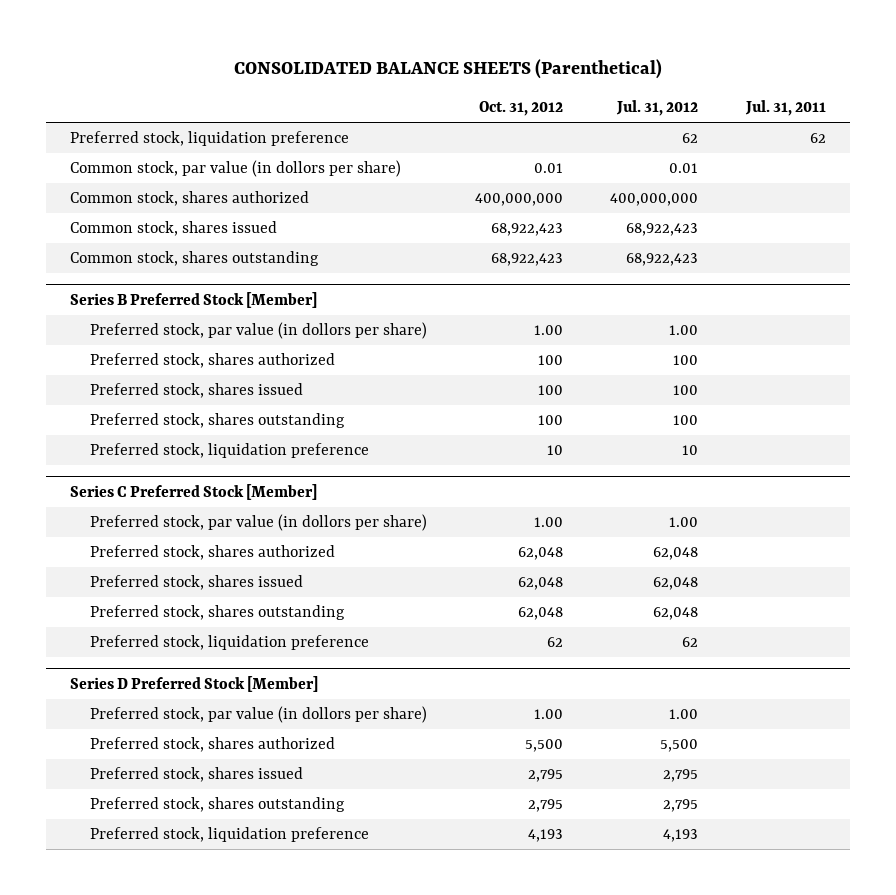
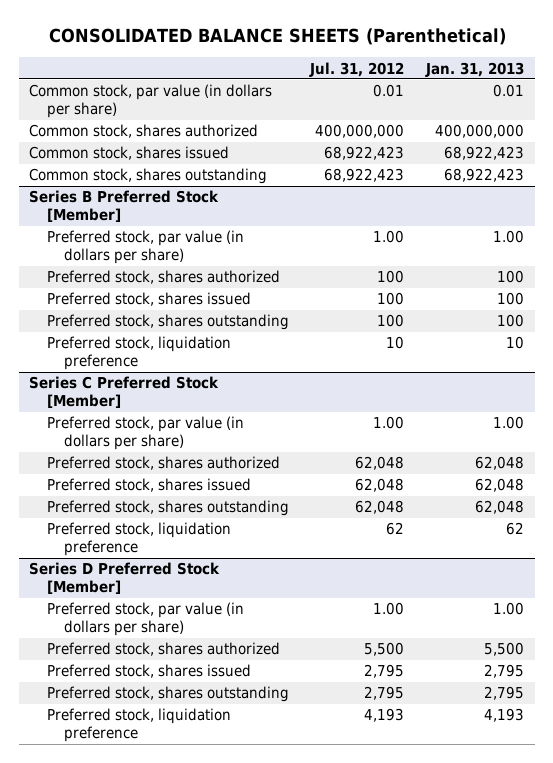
- | Oct. 31, 2012 | Jul. 31, 2012 | Jul. 31, 2011
+ | Jul. 31, 2012 | Jan. 31, 2013
- Preferred stock, liquidation preference | | 62 | 62
- Common stock, par value (in dollors per share) | 0.01 | 0.01 |
+ Common stock, par value (in dollars per share) | 0.01 | 0.01
@ Series B Preferred Stock [Member]
- Preferred stock, par value (in dollors per share) | 1.00 | 1.00 |
+ Preferred stock, par value (in dollars per share) | 1.00 | 1.00
@ Series C Preferred Stock [Member]
- Preferred stock, par value (in dollors per share) | 1.00 | 1.00 |
+ Preferred stock, par value (in dollars per share) | 1.00 | 1.00
@ Series D Preferred Stock [Member]
- Preferred stock, par value (in dollors per share) | 1.00 | 1.00 |
+ Preferred stock, par value (in dollars per share) | 1.00 | 1.00

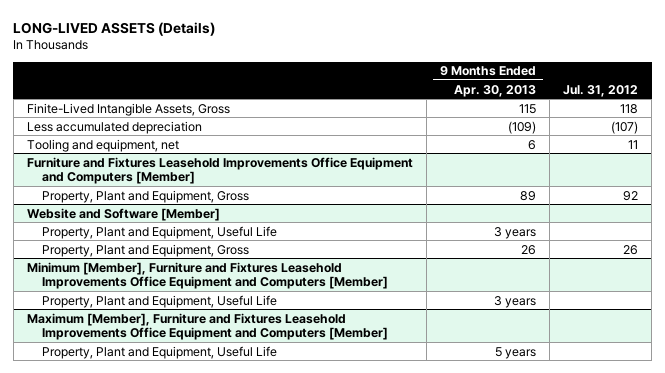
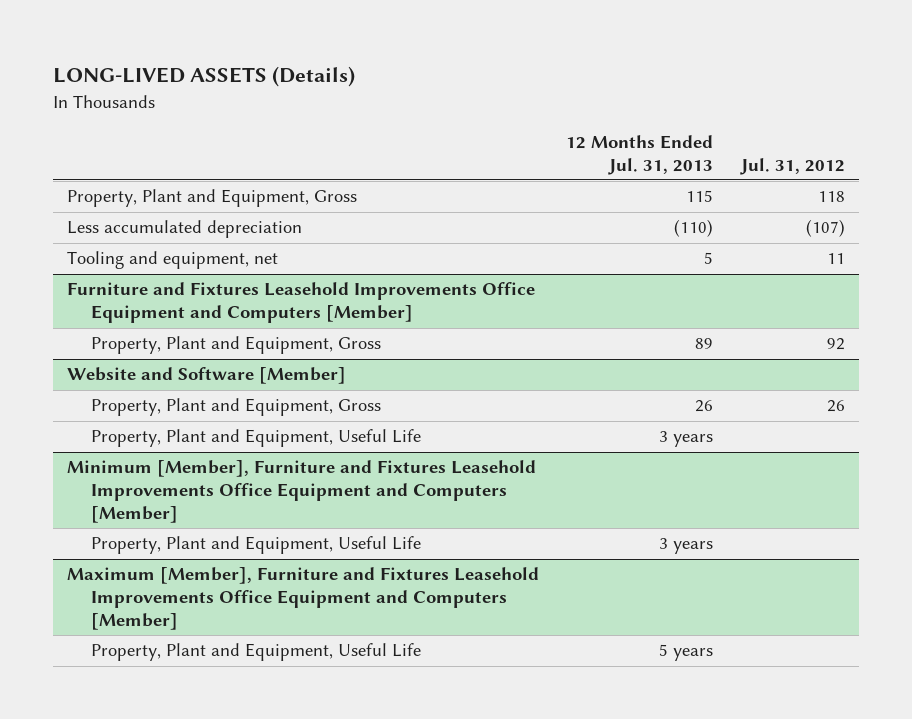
- | 9 Months Ended Apr. 30, 2013 | Jul. 31, 2012
+ | 12 Months Ended Jul. 31, 2013 | Jul. 31, 2012
- Finite-Lived Intangible Assets, Gross | 115 | 118
+ Property, Plant and Equipment, Gross | 115 | 118
@ Website and Software [Member]
moved down: Property, Plant and Equipment, Useful Life | 3 years |

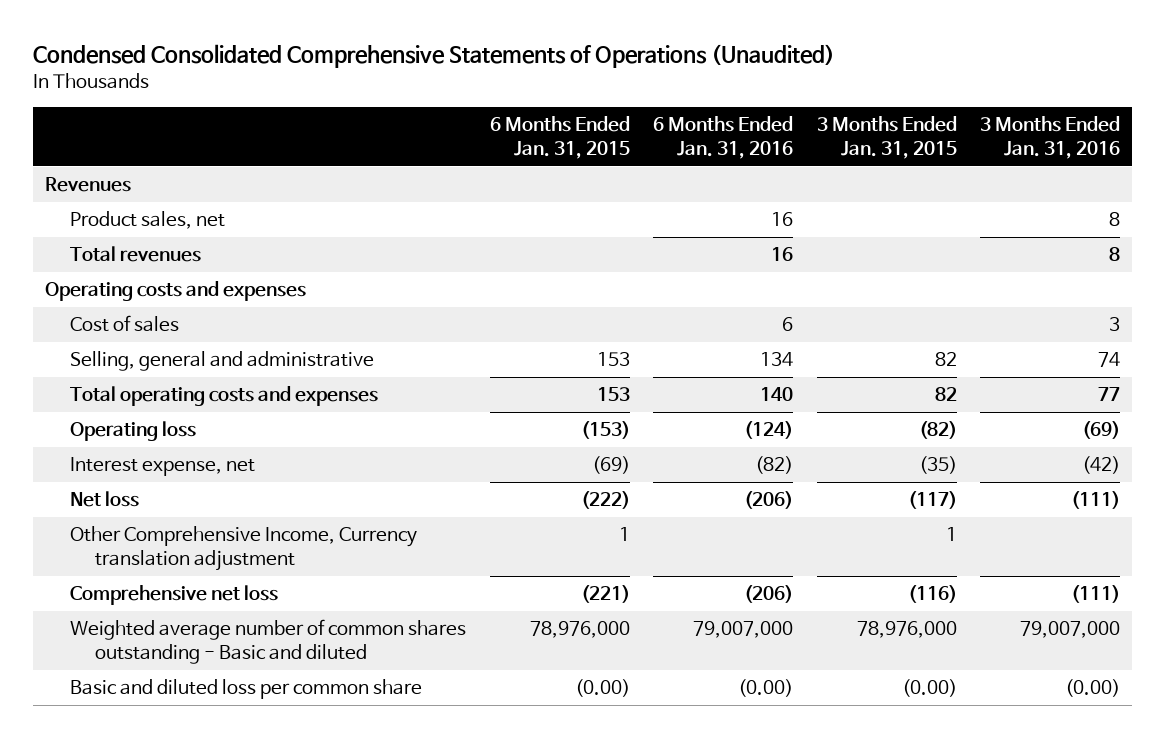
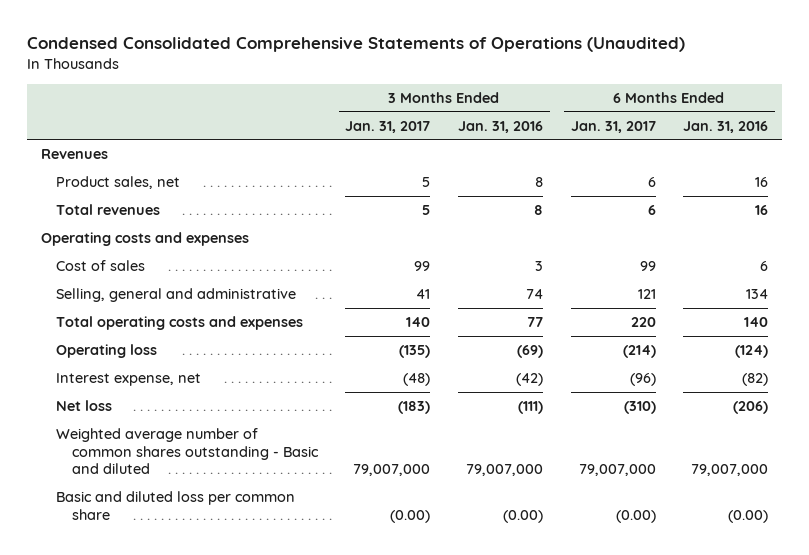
- | 6 Months Ended Jan. 31, 2015 | 6 Months Ended Jan. 31, 2016 | 3 Months Ended Jan. 31, 2015 | 3 Months Ended Jan. 31, 2016
+ | 3 Months Ended Jan. 31, 2017 | 3 Months Ended Jan. 31, 2016 | 6 Months Ended Jan. 31, 2017 | 6 Months Ended Jan. 31, 2016
- Other Comprehensive Income, Currency translation adjustment | 1 | | 1 |
- Comprehensive net loss | (221) | (206) | (116) | (111)

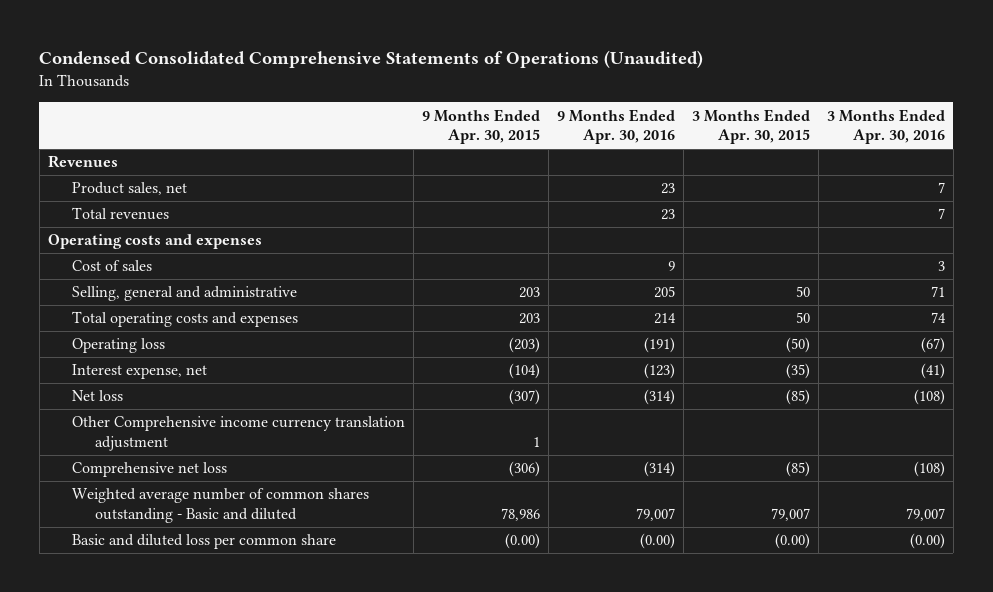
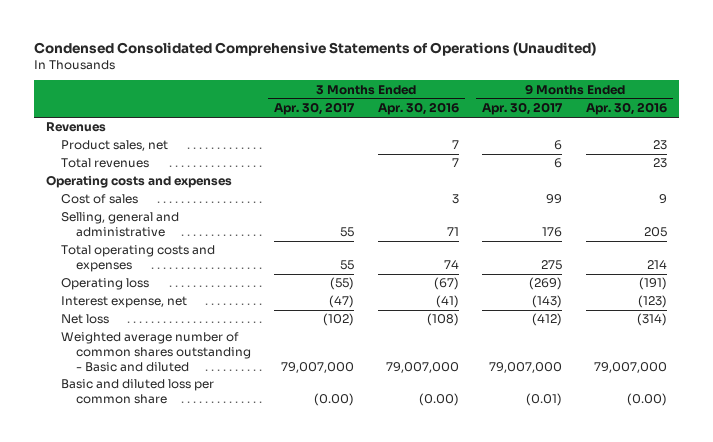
- | 9 Months Ended Apr. 30, 2015 | 9 Months Ended Apr. 30, 2016 | 3 Months Ended Apr. 30, 2015 | 3 Months Ended Apr. 30, 2016
+ | 3 Months Ended Apr. 30, 2017 | 3 Months Ended Apr. 30, 2016 | 9 Months Ended Apr. 30, 2017 | 9 Months Ended Apr. 30, 2016
- Other Comprehensive income currency translation adjustment | 1 | | |
- Comprehensive net loss | (306) | (314) | (85) | (108)
- Weighted average number of common shares outstanding - Basic and diluted | 78,986 | 79,007 | 79,007 | 79,007
+ Weighted average number of common shares outstanding - Basic and diluted | 79,007,000 | 79,007,000 | 79,007,000 | 79,007,000

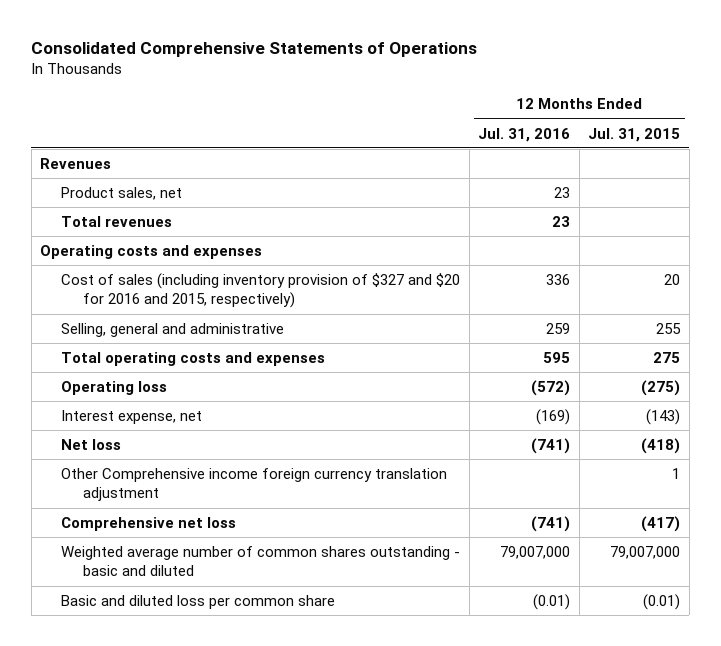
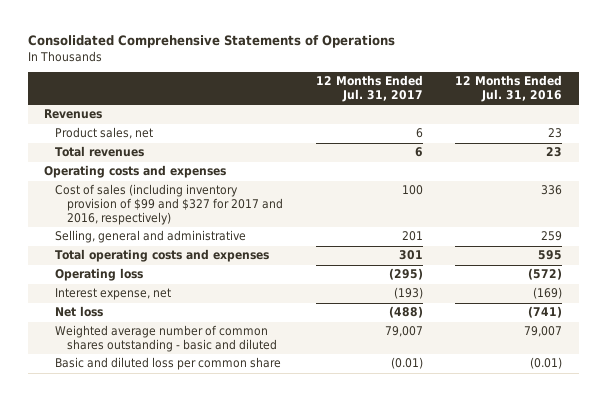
- | 12 Months Ended Jul. 31, 2016 | 12 Months Ended Jul. 31, 2015
+ | 12 Months Ended Jul. 31, 2017 | 12 Months Ended Jul. 31, 2016
- Cost of sales (including inventory provision of $327 and $20 for 2016 and 2015, respectively) | 336 | 20
+ Cost of sales (including inventory provision of $99 and $327 for 2017 and 2016, respectively) | 100 | 336
- Other Comprehensive income foreign currency translation adjustment | | 1
- Comprehensive net loss | (741) | (417)
- Weighted average number of common shares outstanding - basic and diluted | 79,007,000 | 79,007,000
+ Weighted average number of common shares outstanding - basic and diluted | 79,007 | 79,007

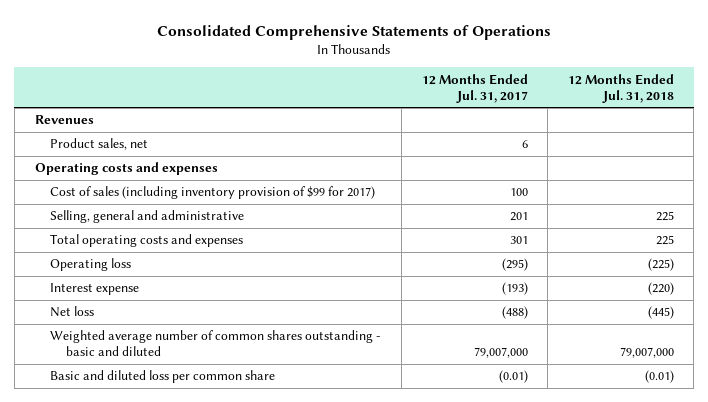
- | 12 Months Ended Jul. 31, 2017 | 12 Months Ended Jul. 31, 2016
+ | 12 Months Ended Jul. 31, 2017 | 12 Months Ended Jul. 31, 2018
- Total revenues | 6 | 23
- Cost of sales (including inventory provision of $99 and $327 for 2017 and 2016, respectively) | 100 | 336
+ Cost of sales (including inventory provision of $99 for 2017) | 100 |
- Interest expense, net | (193) | (169)
+ Interest expense | (193) | (220)
- Weighted average number of common shares outstanding - basic and diluted | 79,007 | 79,007
+ Weighted average number of common shares outstanding - basic and diluted | 79,007,000 | 79,007,000

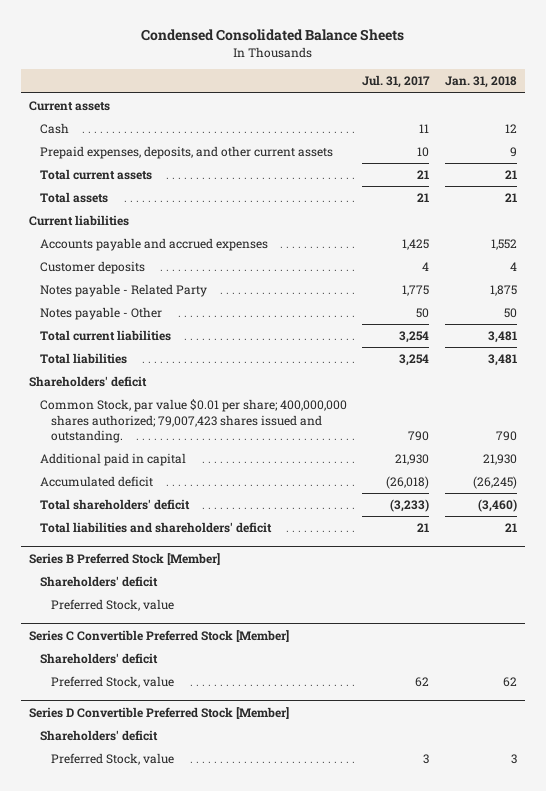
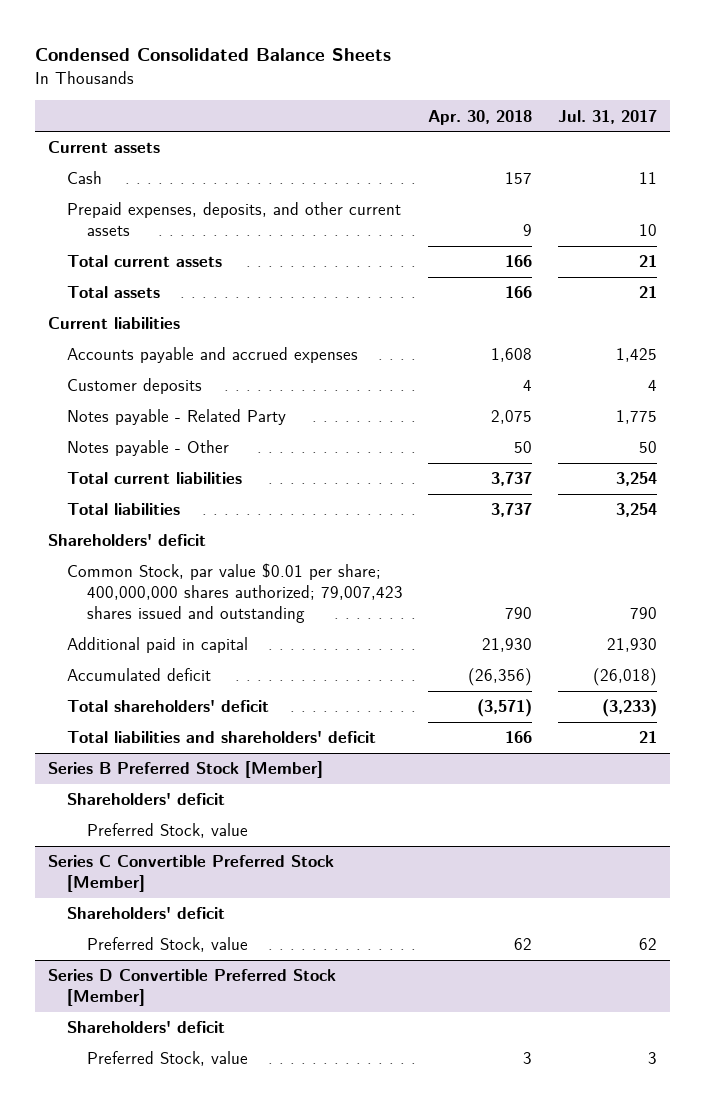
- | Jul. 31, 2017 | Jan. 31, 2018
+ | Apr. 30, 2018 | Jul. 31, 2017
- Common Stock, par value $0.01 per share; 400,000,000 shares authorized; 79,007,423 shares issued and outstanding. | 790 | 790
+ Common Stock, par value $0.01 per share; 400,000,000 shares authorized; 79,007,423 shares issued and outstanding | 790 | 790

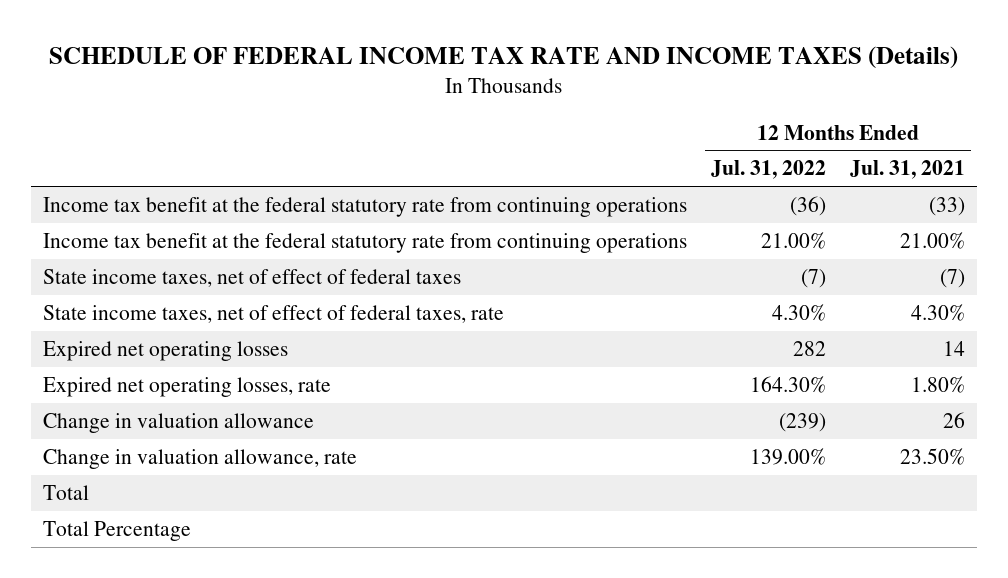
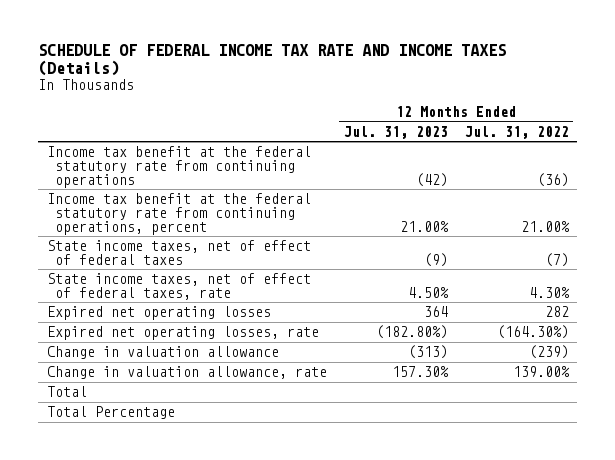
- | 12 Months Ended Jul. 31, 2022 | 12 Months Ended Jul. 31, 2021
+ | 12 Months Ended Jul. 31, 2023 | 12 Months Ended Jul. 31, 2022
- Income tax benefit at the federal statutory rate from continuing operations | 21.00% | 21.00%
+ Income tax benefit at the federal statutory rate from continuing operations, percent | 21.00% | 21.00%
- Expired net operating losses, rate | 164.30% | 1.80%
+ Expired net operating losses, rate | (182.80%) | (164.30%)

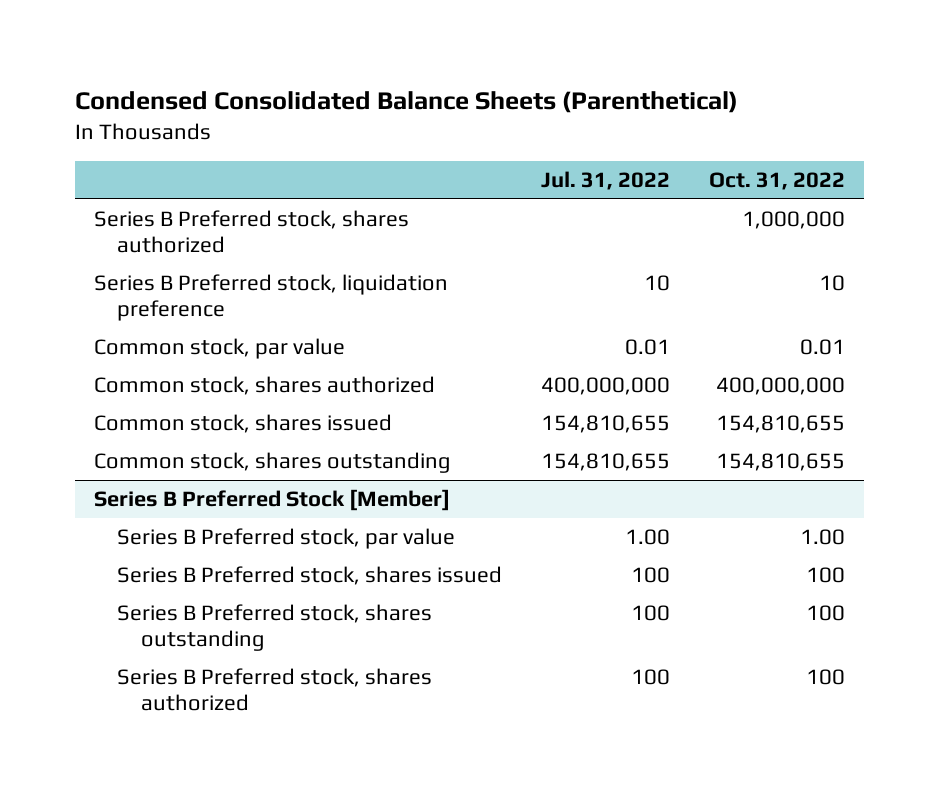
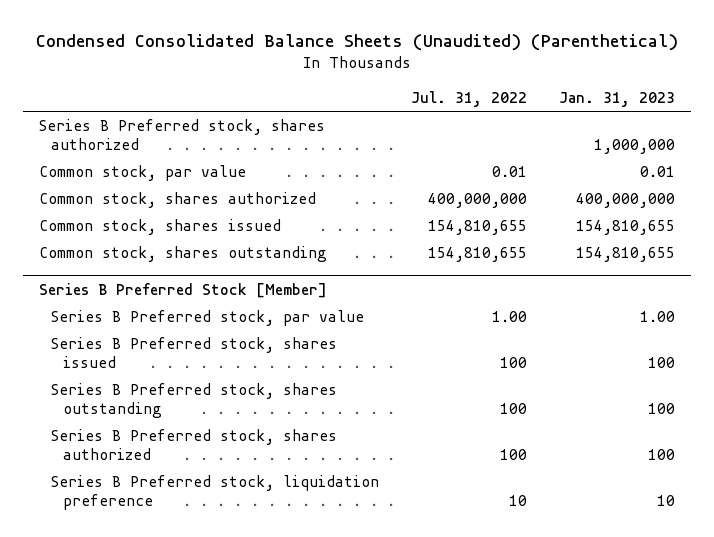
- Condensed Consolidated Balance Sheets (Parenthetical)
+ Condensed Consolidated Balance Sheets (Unaudited) (Parenthetical)
- | Jul. 31, 2022 | Oct. 31, 2022
+ | Jul. 31, 2022 | Jan. 31, 2023
- Series B Preferred stock, liquidation preference | 10 | 10
@ Series B Preferred Stock [Member]
+ Series B Preferred stock, liquidation preference | 10 | 10

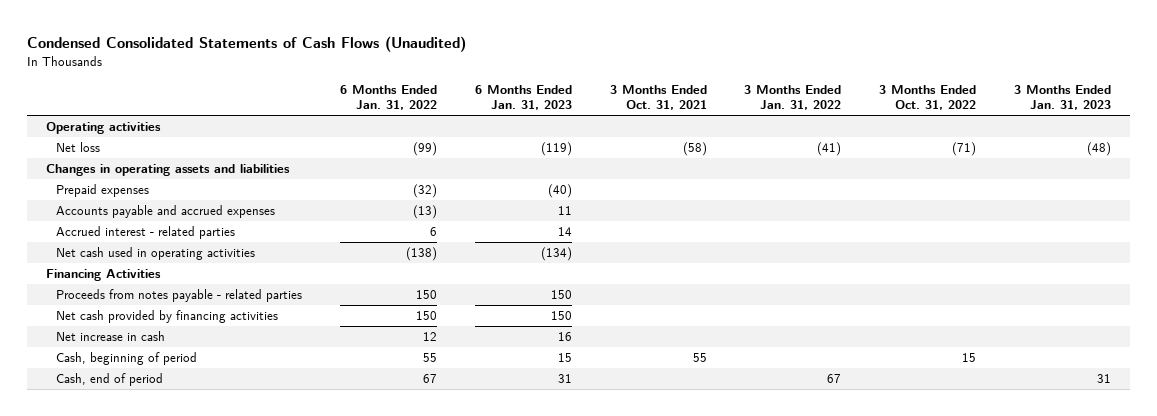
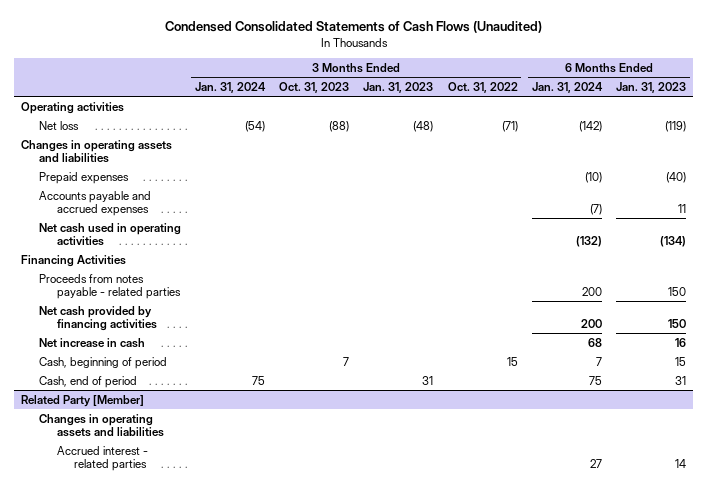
- | 6 Months Ended Jan. 31, 2022 | 6 Months Ended Jan. 31, 2023 | 3 Months Ended Oct. 31, 2021 | 3 Months Ended Jan. 31, 2022 | 3 Months Ended Oct. 31, 2022 | 3 Months Ended Jan. 31, 2023
+ | 3 Months Ended Jan. 31, 2024 | 3 Months Ended Oct. 31, 2023 | 3 Months Ended Jan. 31, 2023 | 3 Months Ended Oct. 31, 2022 | 6 Months Ended Jan. 31, 2024 | 6 Months Ended Jan. 31, 2023
- Accrued interest - related parties | 6 | 14 | | | |
+ Related Party [Member]
+ Changes in operating assets and liabilities
+ Accrued interest - related parties | | | | | 27 | 14

